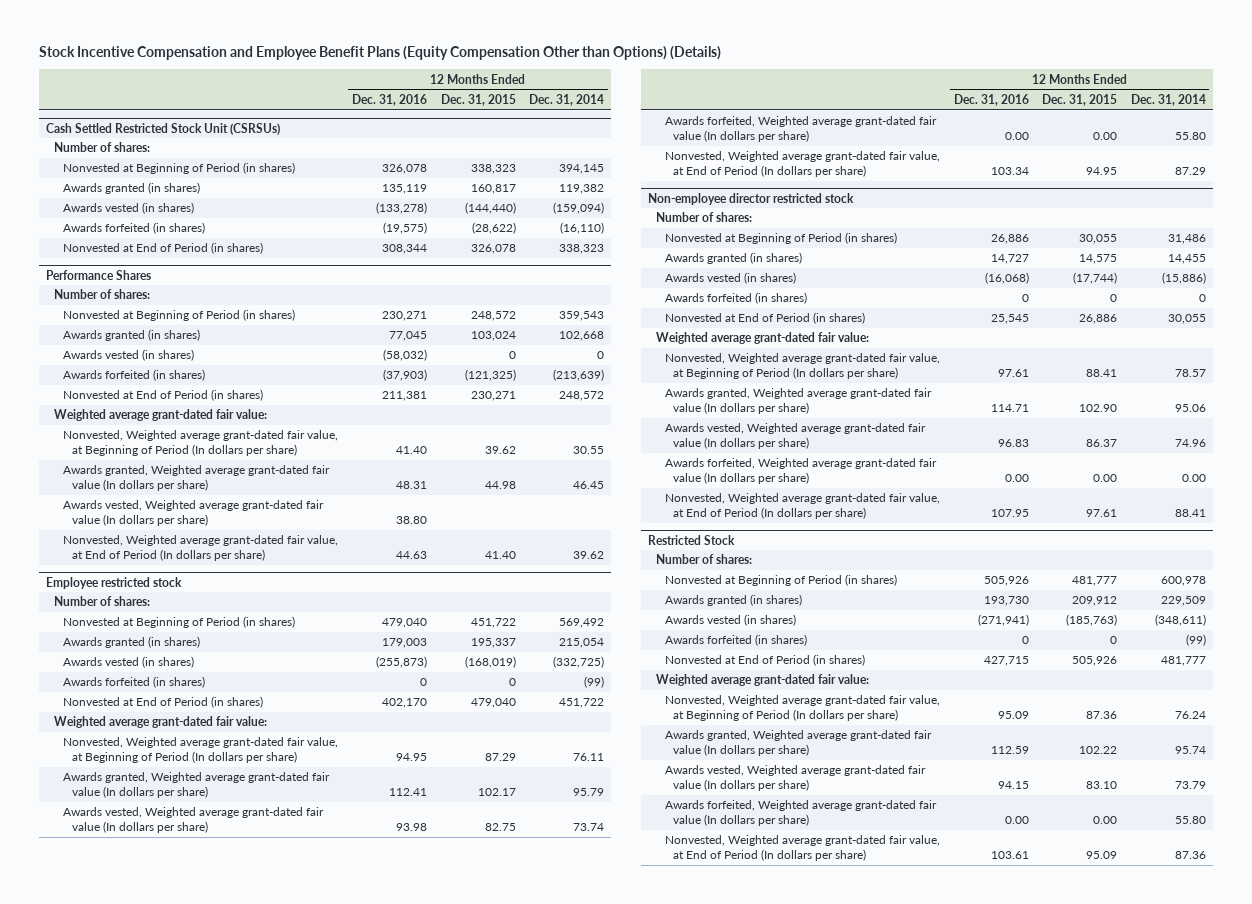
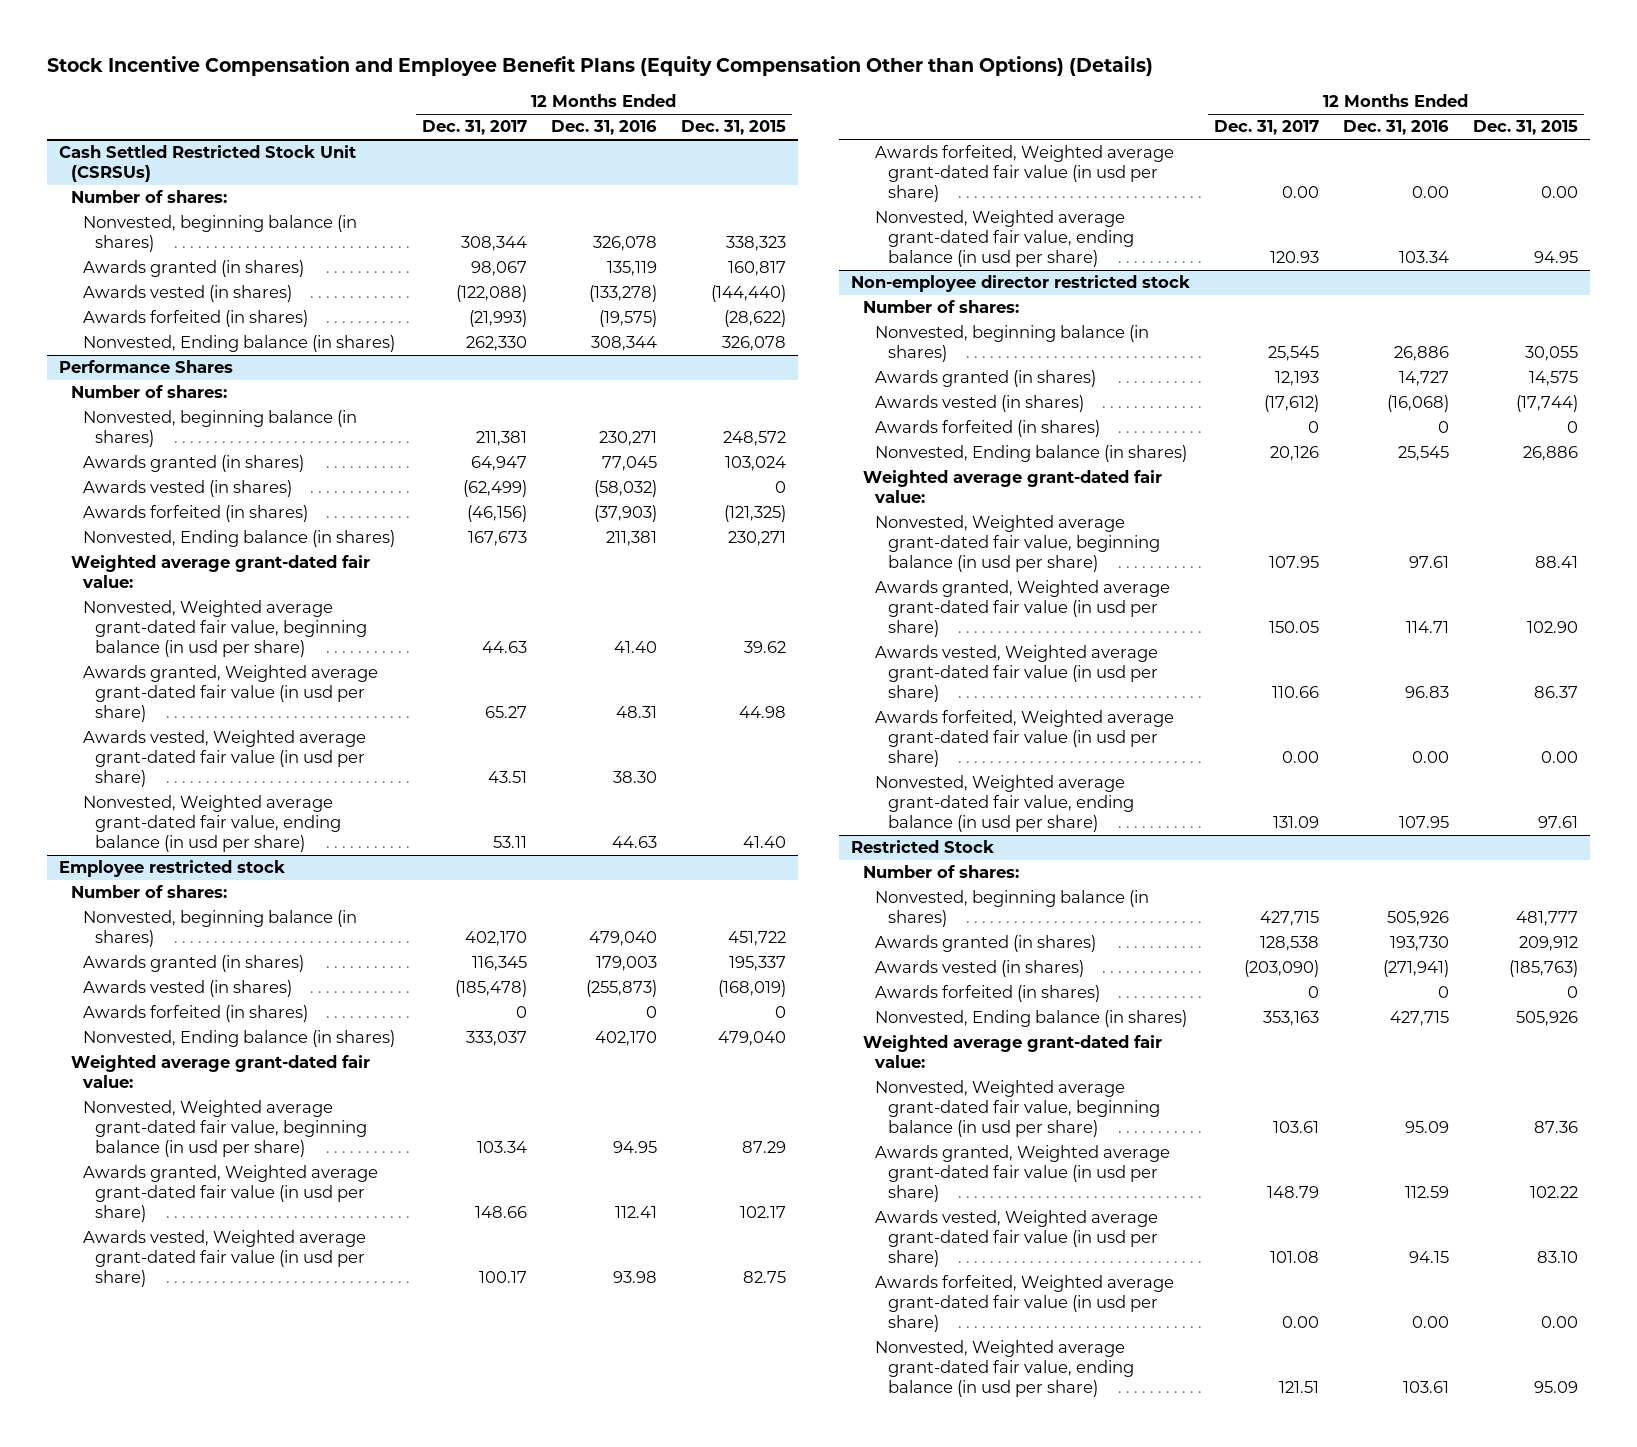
- | 12 Months Ended Dec. 31, 2016 | 12 Months Ended Dec. 31, 2015 | 12 Months Ended Dec. 31, 2014
+ | 12 Months Ended Dec. 31, 2017 | 12 Months Ended Dec. 31, 2016 | 12 Months Ended Dec. 31, 2015
@ Cash Settled Restricted Stock Unit (CSRSUs)
- Nonvested at Beginning of Period (in shares) | 326,078 | 338,323 | 394,145
+ Nonvested, beginning balance (in shares) | 308,344 | 326,078 | 338,323
- Nonvested at End of Period (in shares) | 308,344 | 326,078 | 338,323
+ Nonvested, Ending balance (in shares) | 262,330 | 308,344 | 326,078
@ Performance Shares
- Nonvested at Beginning of Period (in shares) | 230,271 | 248,572 | 359,543
+ Nonvested, beginning balance (in shares) | 211,381 | 230,271 | 248,572
- Nonvested at End of Period (in shares) | 211,381 | 230,271 | 248,572
+ Nonvested, Ending balance (in shares) | 167,673 | 211,381 | 230,271
- Nonvested, Weighted average grant-dated fair value, at Beginning of Period (In dollars per share) | 41.40 | 39.62 | 30.55
- Awards granted, Weighted average grant-dated fair value (In dollars per share) | 48.31 | 44.98 | 46.45
- Awards vested, Weighted average grant-dated fair value (In dollars per share) | 38.80 | |
- Nonvested, Weighted average grant-dated fair value, at End of Period (In dollars per share) | 44.63 | 41.40 | 39.62
+ Nonvested, Weighted average grant-dated fair value, beginning balance (in usd per share) | 44.63 | 41.40 | 39.62
+ Awards granted, Weighted average grant-dated fair value (in usd per share) | 65.27 | 48.31 | 44.98
+ Awards vested, Weighted average grant-dated fair value (in usd per share) | 43.51 | 38.30 |
+ Nonvested, Weighted average grant-dated fair value, ending balance (in usd per share) | 53.11 | 44.63 | 41.40
@ Employee restricted stock
- Nonvested at Beginning of Period (in shares) | 479,040 | 451,722 | 569,492
+ Nonvested, beginning balance (in shares) | 402,170 | 479,040 | 451,722
- Nonvested at End of Period (in shares) | 402,170 | 479,040 | 451,722
+ Nonvested, Ending balance (in shares) | 333,037 | 402,170 | 479,040
- Nonvested, Weighted average grant-dated fair value, at Beginning of Period (In dollars per share) | 94.95 | 87.29 | 76.11
- Awards granted, Weighted average grant-dated fair value (In dollars per share) | 112.41 | 102.17 | 95.79
- Awards vested, Weighted average grant-dated fair value (In dollars per share) | 93.98 | 82.75 | 73.74
- Awards forfeited, Weighted average grant-dated fair value (In dollars per share) | 0.00 | 0.00 | 55.80
- Nonvested, Weighted average grant-dated fair value, at End of Period (In dollars per share) | 103.34 | 94.95 | 87.29
+ Nonvested, Weighted average grant-dated fair value, beginning balance (in usd per share) | 103.34 | 94.95 | 87.29
+ Awards granted, Weighted average grant-dated fair value (in usd per share) | 148.66 | 112.41 | 102.17
+ Awards vested, Weighted average grant-dated fair value (in usd per share) | 100.17 | 93.98 | 82.75
+ Awards forfeited, Weighted average grant-dated fair value (in usd per share) | 0.00 | 0.00 | 0.00
+ Nonvested, Weighted average grant-dated fair value, ending balance (in usd per share) | 120.93 | 103.34 | 94.95
@ Non-employee director restricted stock
- Nonvested at Beginning of Period (in shares) | 26,886 | 30,055 | 31,486
+ Nonvested, beginning balance (in shares) | 25,545 | 26,886 | 30,055
- Nonvested at End of Period (in shares) | 25,545 | 26,886 | 30,055
+ Nonvested, Ending balance (in shares) | 20,126 | 25,545 | 26,886
- Nonvested, Weighted average grant-dated fair value, at Beginning of Period (In dollars per share) | 97.61 | 88.41 | 78.57
- Awards granted, Weighted average grant-dated fair value (In dollars per share) | 114.71 | 102.90 | 95.06
- Awards vested, Weighted average grant-dated fair value (In dollars per share) | 96.83 | 86.37 | 74.96
- Awards forfeited, Weighted average grant-dated fair value (In dollars per share) | 0.00 | 0.00 | 0.00
- Nonvested, Weighted average grant-dated fair value, at End of Period (In dollars per share) | 107.95 | 97.61 | 88.41
+ Nonvested, Weighted average grant-dated fair value, beginning balance (in usd per share) | 107.95 | 97.61 | 88.41
+ Awards granted, Weighted average grant-dated fair value (in usd per share) | 150.05 | 114.71 | 102.90
+ Awards vested, Weighted average grant-dated fair value (in usd per share) | 110.66 | 96.83 | 86.37
+ Awards forfeited, Weighted average grant-dated fair value (in usd per share) | 0.00 | 0.00 | 0.00
+ Nonvested, Weighted average grant-dated fair value, ending balance (in usd per share) | 131.09 | 107.95 | 97.61
@ Restricted Stock
- Nonvested at Beginning of Period (in shares) | 505,926 | 481,777 | 600,978
+ Nonvested, beginning balance (in shares) | 427,715 | 505,926 | 481,777
- Nonvested at End of Period (in shares) | 427,715 | 505,926 | 481,777
+ Nonvested, Ending balance (in shares) | 353,163 | 427,715 | 505,926
- Nonvested, Weighted average grant-dated fair value, at Beginning of Period (In dollars per share) | 95.09 | 87.36 | 76.24
- Awards granted, Weighted average grant-dated fair value (In dollars per share) | 112.59 | 102.22 | 95.74
- Awards vested, Weighted average grant-dated fair value (In dollars per share) | 94.15 | 83.10 | 73.79
- Awards forfeited, Weighted average grant-dated fair value (In dollars per share) | 0.00 | 0.00 | 55.80
- Nonvested, Weighted average grant-dated fair value, at End of Period (In dollars per share) | 103.61 | 95.09 | 87.36
+ Nonvested, Weighted average grant-dated fair value, beginning balance (in usd per share) | 103.61 | 95.09 | 87.36
+ Awards granted, Weighted average grant-dated fair value (in usd per share) | 148.79 | 112.59 | 102.22
+ Awards vested, Weighted average grant-dated fair value (in usd per share) | 101.08 | 94.15 | 83.10
+ Awards forfeited, Weighted average grant-dated fair value (in usd per share) | 0.00 | 0.00 | 0.00
+ Nonvested, Weighted average grant-dated fair value, ending balance (in usd per share) | 121.51 | 103.61 | 95.09

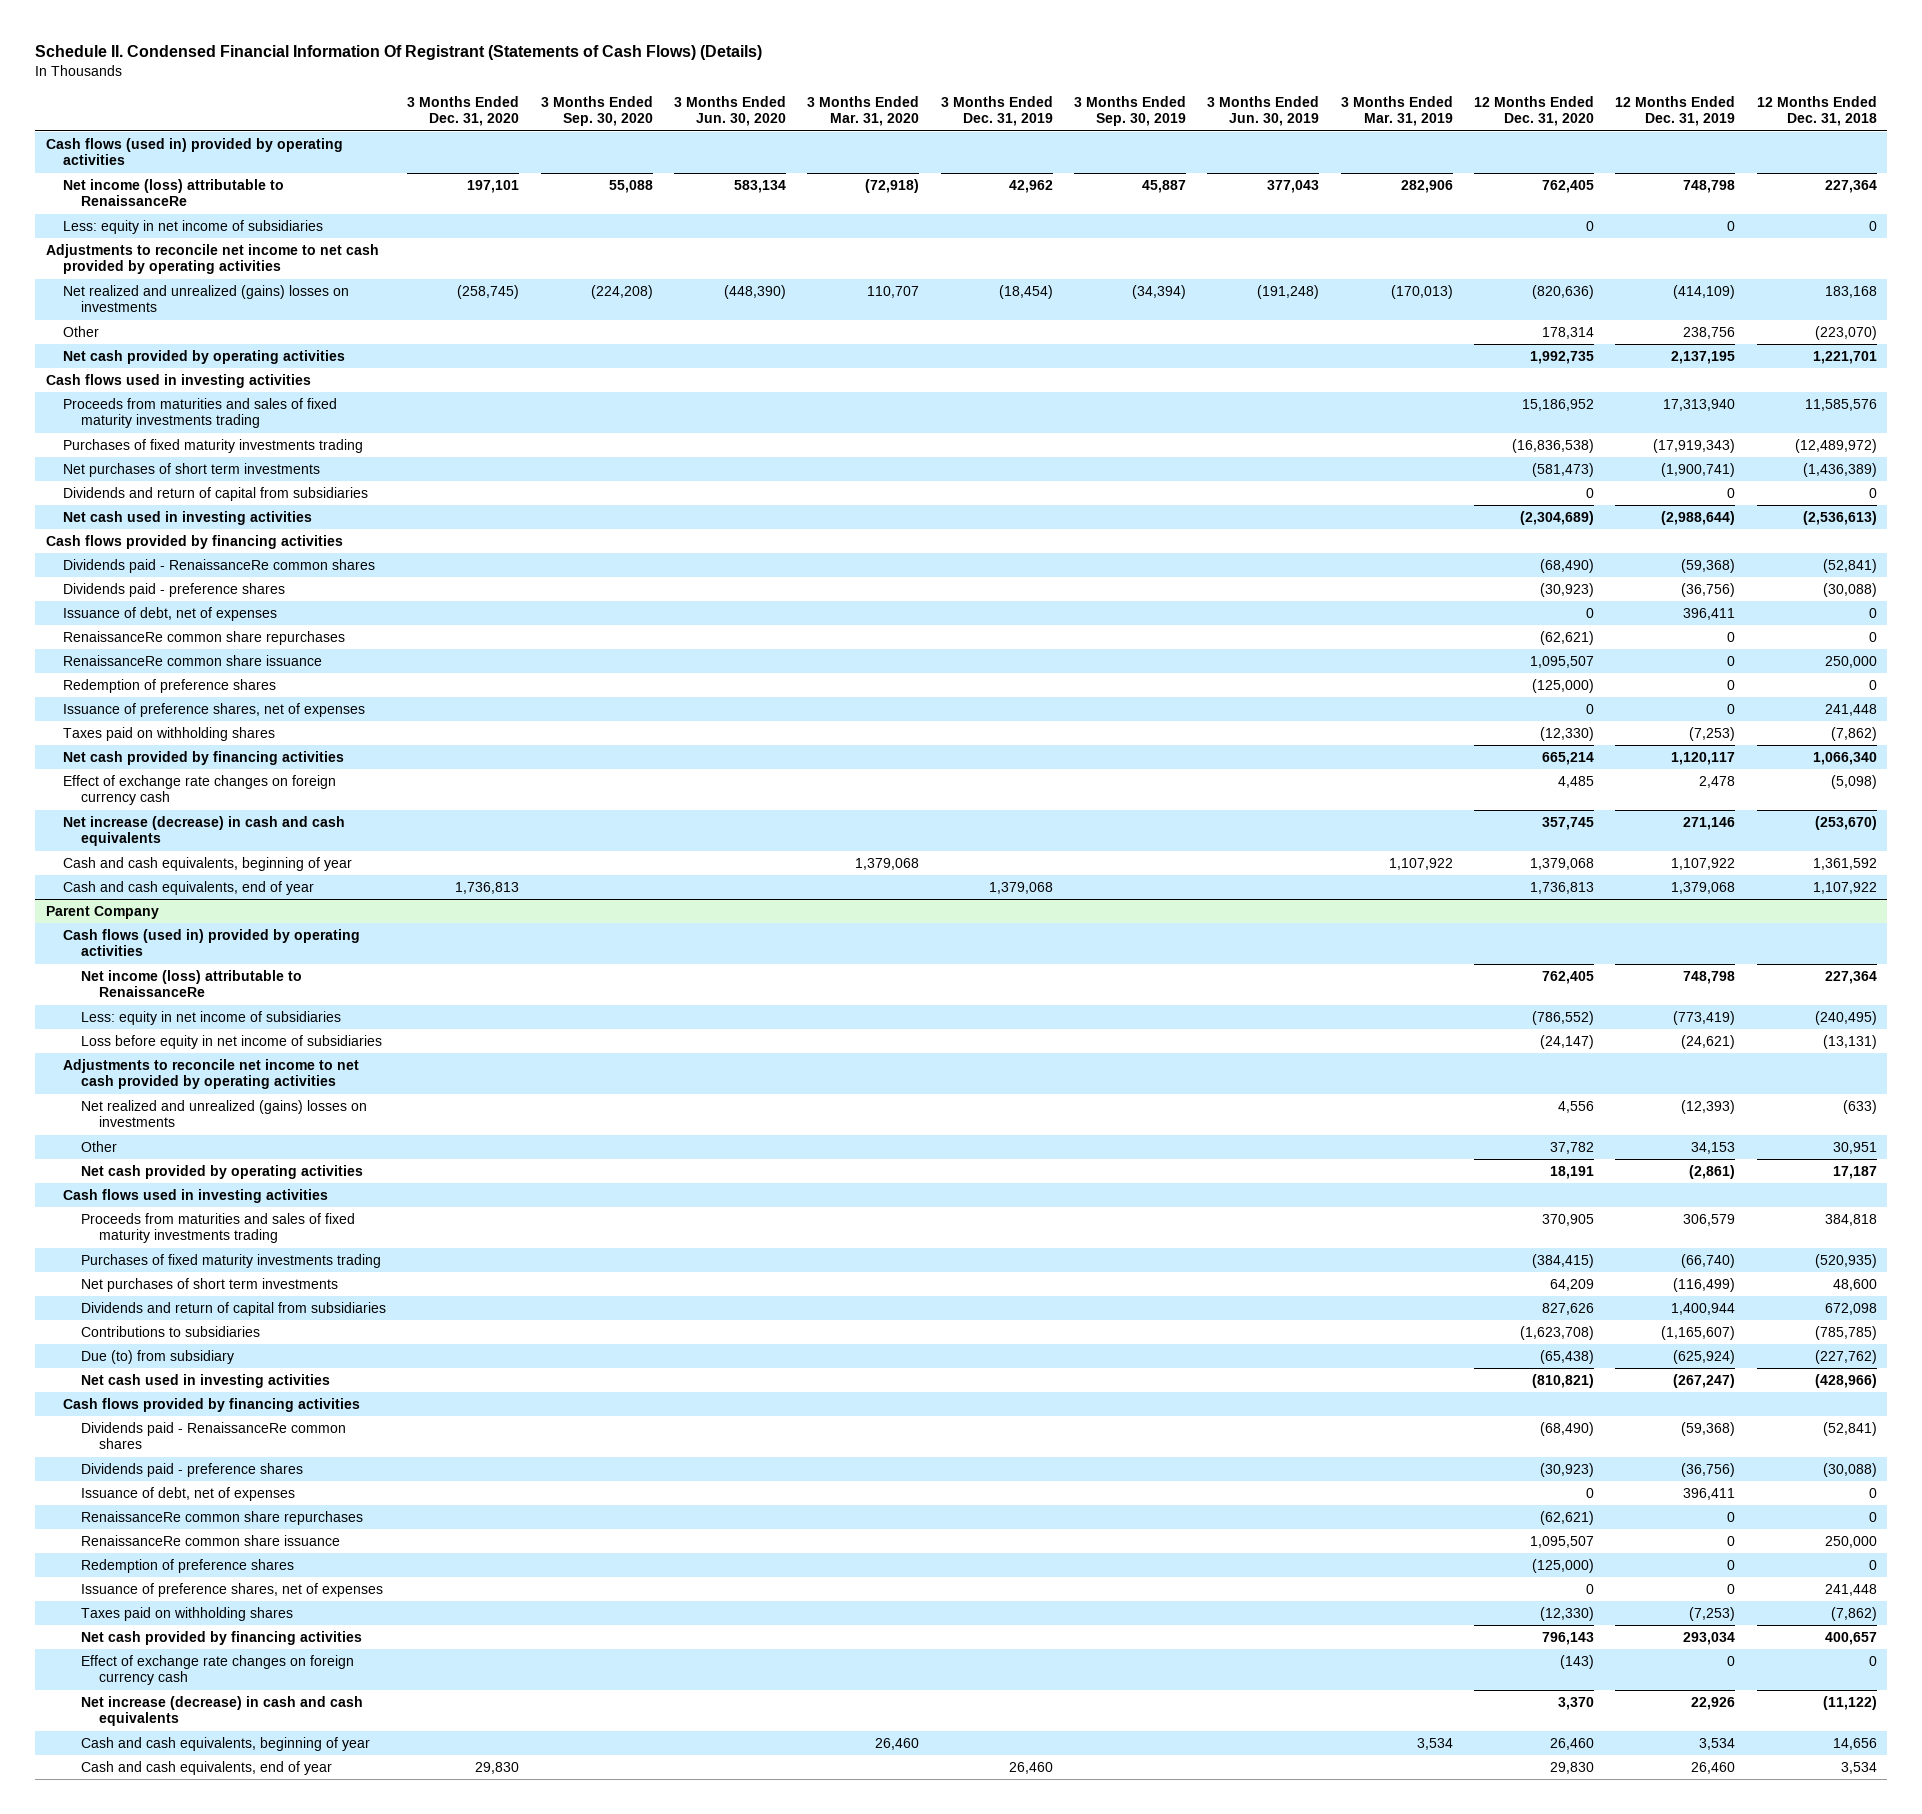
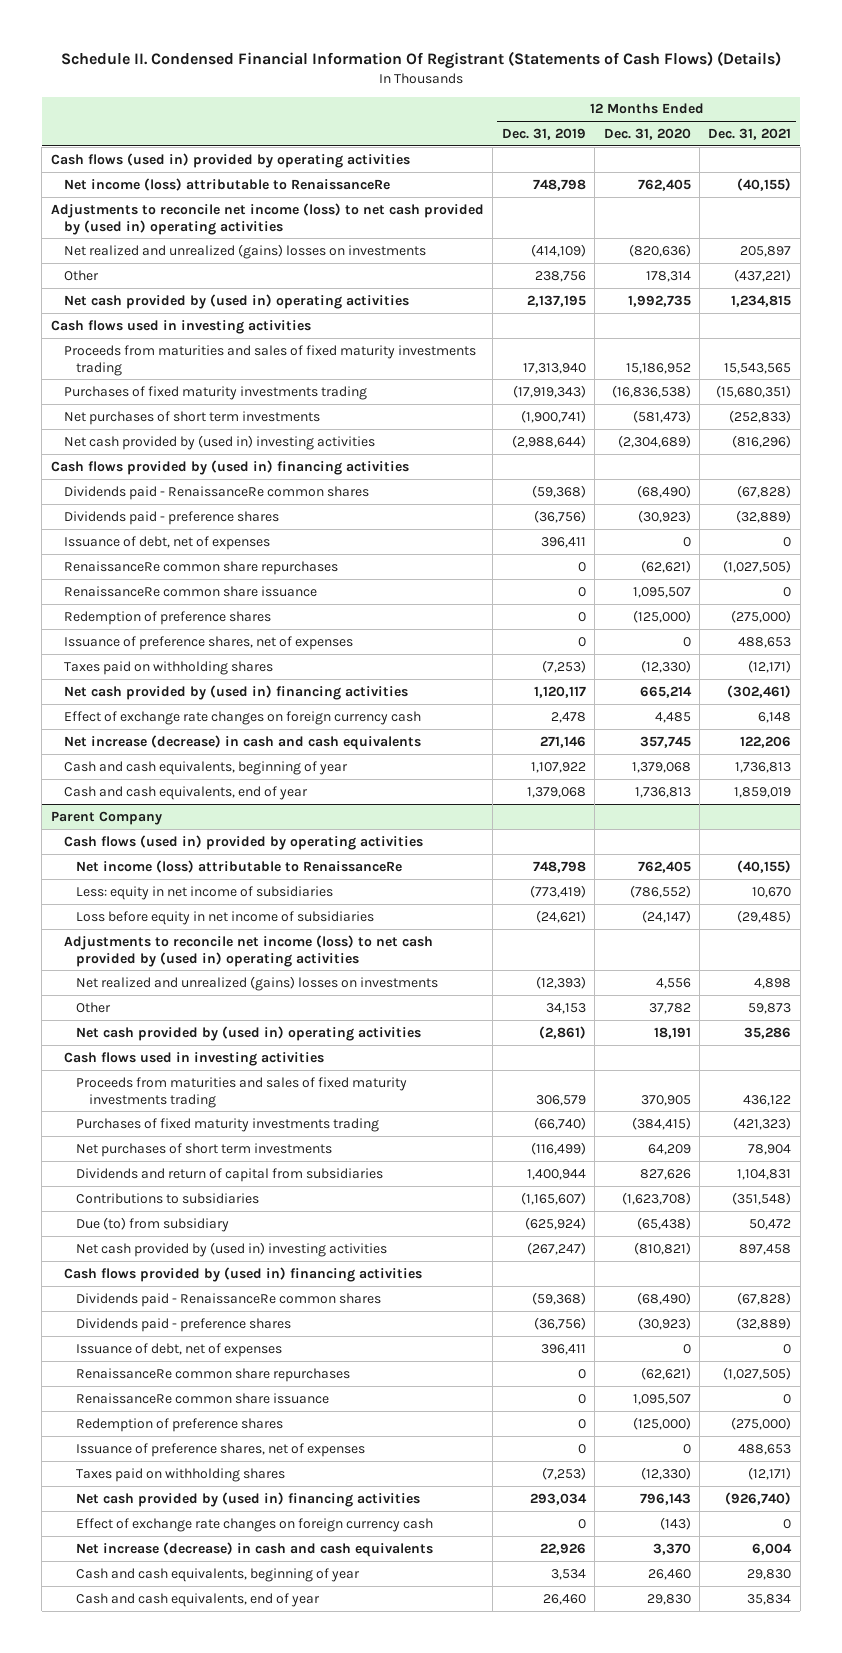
- | 3 Months Ended Dec. 31, 2020 | 3 Months Ended Sep. 30, 2020 | 3 Months Ended Jun. 30, 2020 | 3 Months Ended Mar. 31, 2020 | 3 Months Ended Dec. 31, 2019 | 3 Months Ended Sep. 30, 2019 | 3 Months Ended Jun. 30, 2019 | 3 Months Ended Mar. 31, 2019 | 12 Months Ended Dec. 31, 2020 | 12 Months Ended Dec. 31, 2019 | 12 Months Ended Dec. 31, 2018
+ | 12 Months Ended Dec. 31, 2019 | 12 Months Ended Dec. 31, 2020 | 12 Months Ended Dec. 31, 2021
- Less: equity in net income of subsidiaries | | | | | | | | | 0 | 0 | 0
- Adjustments to reconcile net income to net cash provided by operating activities
+ Adjustments to reconcile net income (loss) to net cash provided by (used in) operating activities
- Net cash provided by operating activities | | | | | | | | | 1,992,735 | 2,137,195 | 1,221,701
+ Net cash provided by (used in) operating activities | 2,137,195 | 1,992,735 | 1,234,815
- Dividends and return of capital from subsidiaries | | | | | | | | | 0 | 0 | 0
- Net cash used in investing activities | | | | | | | | | (2,304,689) | (2,988,644) | (2,536,613)
- Cash flows provided by financing activities
+ Net cash provided by (used in) investing activities | (2,988,644) | (2,304,689) | (816,296)
+ Cash flows provided by (used in) financing activities
- Net cash provided by financing activities | | | | | | | | | 665,214 | 1,120,117 | 1,066,340
+ Net cash provided by (used in) financing activities | 1,120,117 | 665,214 | (302,461)
@ Parent Company
- Adjustments to reconcile net income to net cash provided by operating activities
+ Adjustments to reconcile net income (loss) to net cash provided by (used in) operating activities
- Net cash provided by operating activities | | | | | | | | | 18,191 | (2,861) | 17,187
+ Net cash provided by (used in) operating activities | (2,861) | 18,191 | 35,286
- Net cash used in investing activities | | | | | | | | | (810,821) | (267,247) | (428,966)
- Cash flows provided by financing activities
+ Net cash provided by (used in) investing activities | (267,247) | (810,821) | 897,458
+ Cash flows provided by (used in) financing activities
- Net cash provided by financing activities | | | | | | | | | 796,143 | 293,034 | 400,657
+ Net cash provided by (used in) financing activities | 293,034 | 796,143 | (926,740)

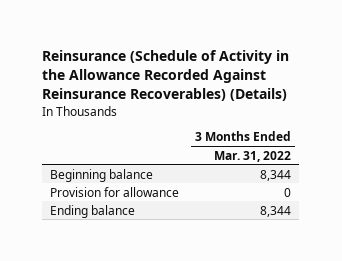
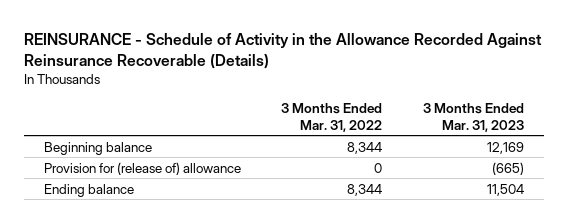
- Reinsurance (Schedule of Activity in the Allowance Recorded Against Reinsurance Recoverables) (Details)
+ REINSURANCE - Schedule of Activity in the Allowance Recorded Against Reinsurance Recoverable (Details)
- | 3 Months Ended Mar. 31, 2022
+ | 3 Months Ended Mar. 31, 2022 | 3 Months Ended Mar. 31, 2023
- Provision for allowance | 0
+ Provision for (release of) allowance | 0 | (665)

